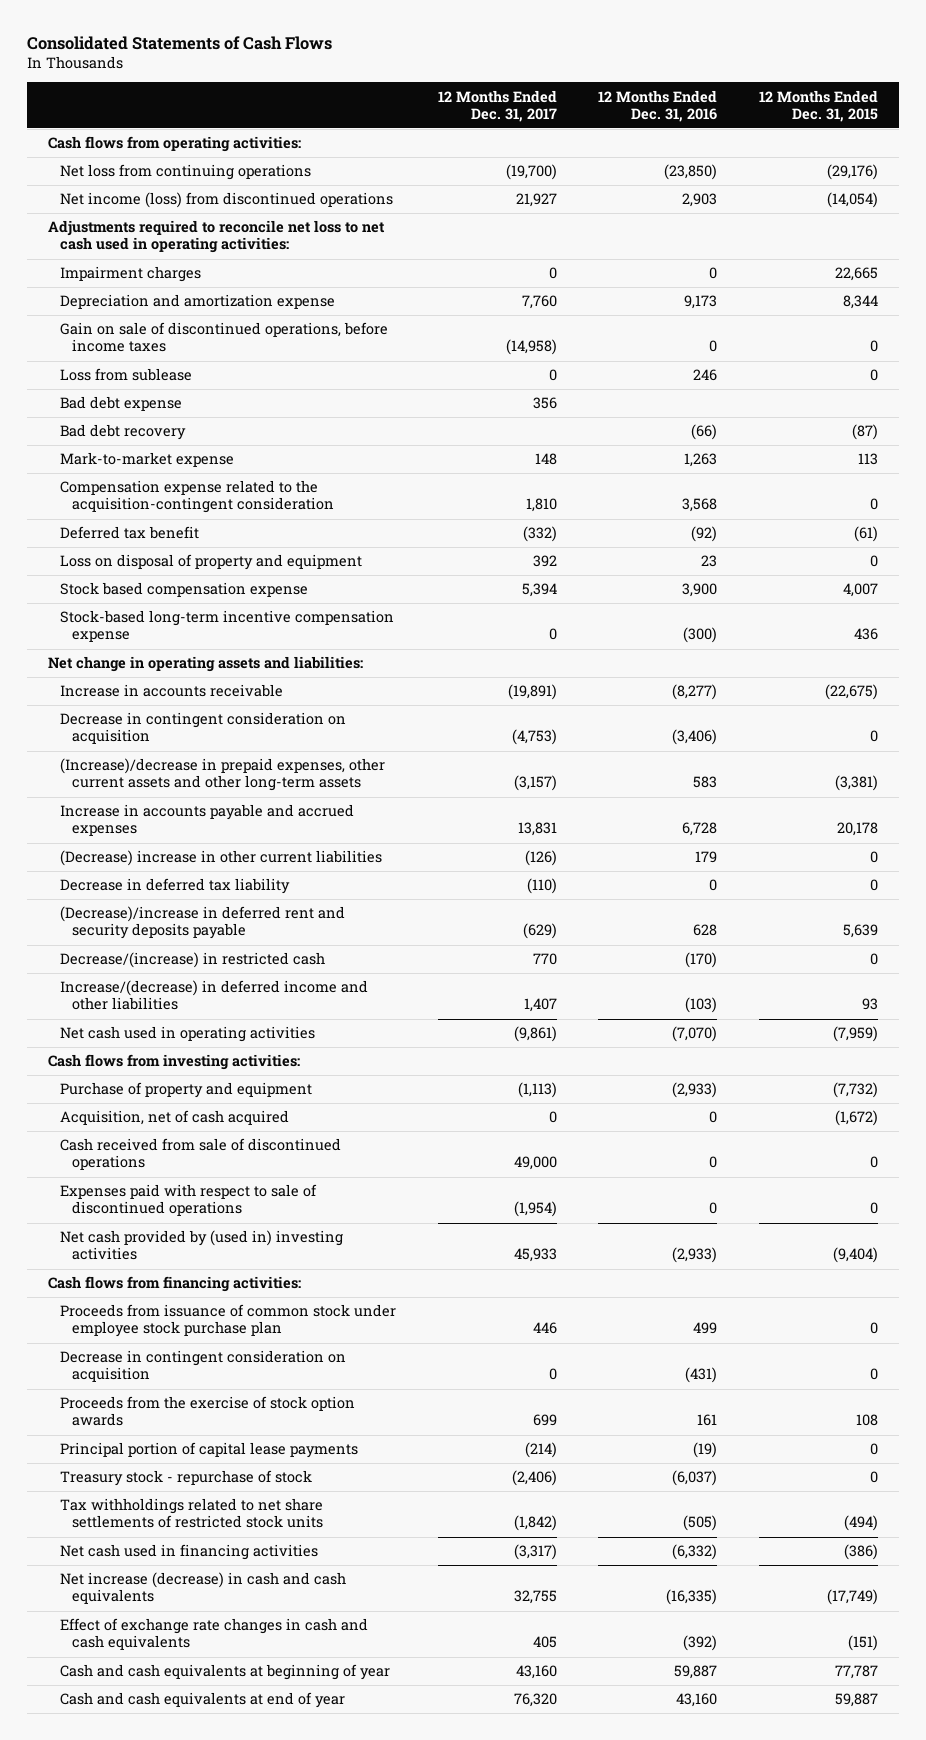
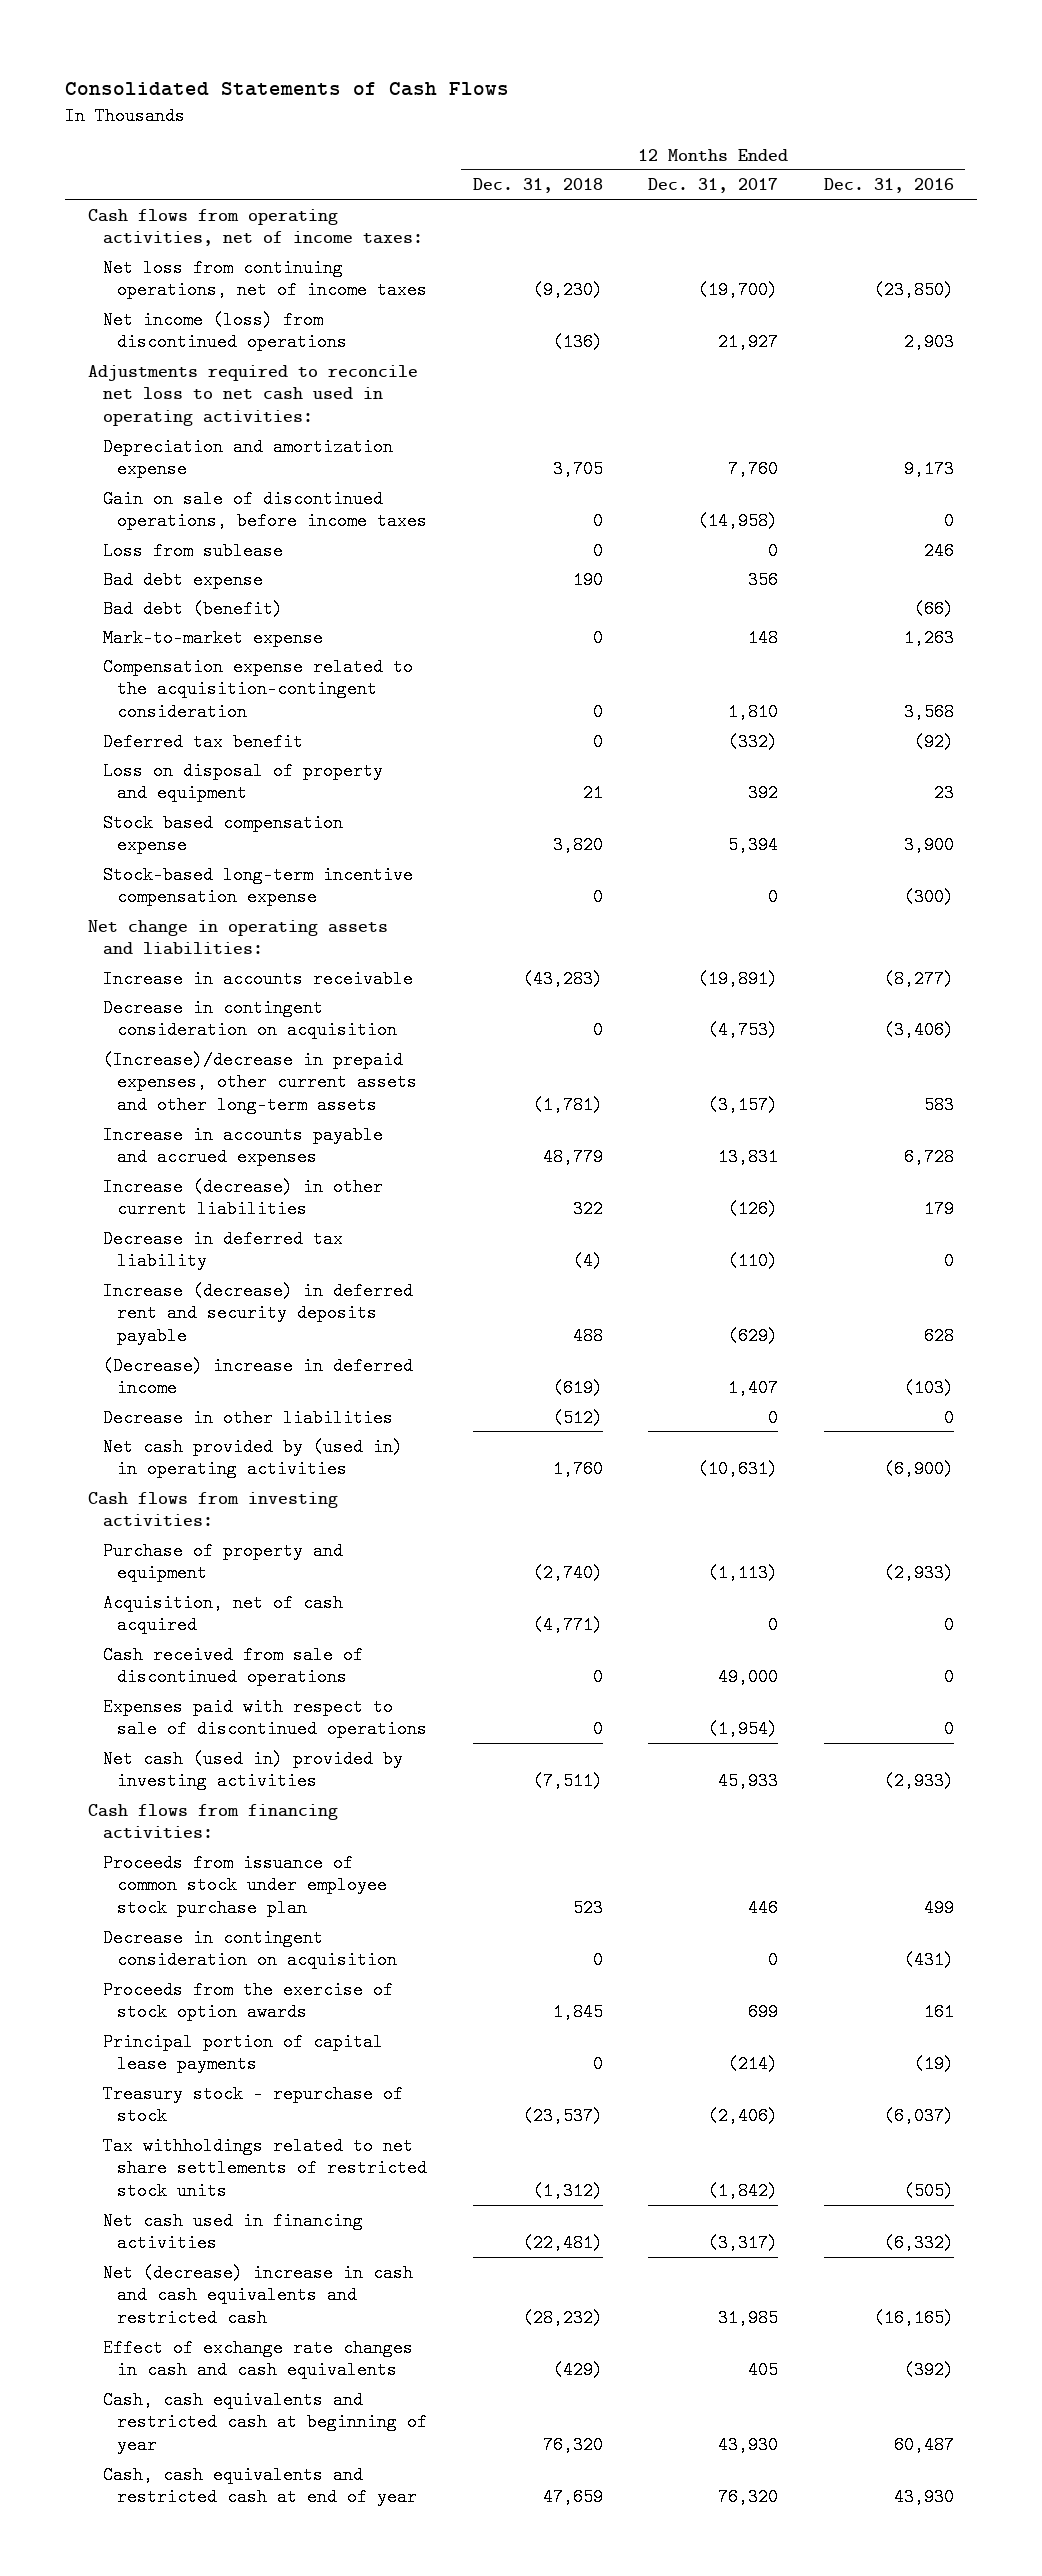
- | 12 Months Ended Dec. 31, 2017 | 12 Months Ended Dec. 31, 2016 | 12 Months Ended Dec. 31, 2015
+ | 12 Months Ended Dec. 31, 2018 | 12 Months Ended Dec. 31, 2017 | 12 Months Ended Dec. 31, 2016
- Cash flows from operating activities:
- Net loss from continuing operations | (19,700) | (23,850) | (29,176)
+ Cash flows from operating activities, net of income taxes:
+ Net loss from continuing operations, net of income taxes | (9,230) | (19,700) | (23,850)
- Impairment charges | 0 | 0 | 22,665
- Bad debt recovery | | (66) | (87)
+ Bad debt (benefit) | | | (66)
- (Decrease) increase in other current liabilities | (126) | 179 | 0
+ Increase (decrease) in other current liabilities | 322 | (126) | 179
- (Decrease)/increase in deferred rent and security deposits payable | (629) | 628 | 5,639
- Decrease/(increase) in restricted cash | 770 | (170) | 0
- Increase/(decrease) in deferred income and other liabilities | 1,407 | (103) | 93
- Net cash used in operating activities | (9,861) | (7,070) | (7,959)
+ Increase (decrease) in deferred rent and security deposits payable | 488 | (629) | 628
+ (Decrease) increase in deferred income | (619) | 1,407 | (103)
+ Decrease in other liabilities | (512) | 0 | 0
+ Net cash provided by (used in) in operating activities | 1,760 | (10,631) | (6,900)
- Net cash provided by (used in) investing activities | 45,933 | (2,933) | (9,404)
+ Net cash (used in) provided by investing activities | (7,511) | 45,933 | (2,933)
- Net increase (decrease) in cash and cash equivalents | 32,755 | (16,335) | (17,749)
+ Net (decrease) increase in cash and cash equivalents and restricted cash | (28,232) | 31,985 | (16,165)
- Cash and cash equivalents at beginning of year | 43,160 | 59,887 | 77,787
- Cash and cash equivalents at end of year | 76,320 | 43,160 | 59,887
+ Cash, cash equivalents and restricted cash at beginning of year | 76,320 | 43,930 | 60,487
+ Cash, cash equivalents and restricted cash at end of year | 47,659 | 76,320 | 43,930

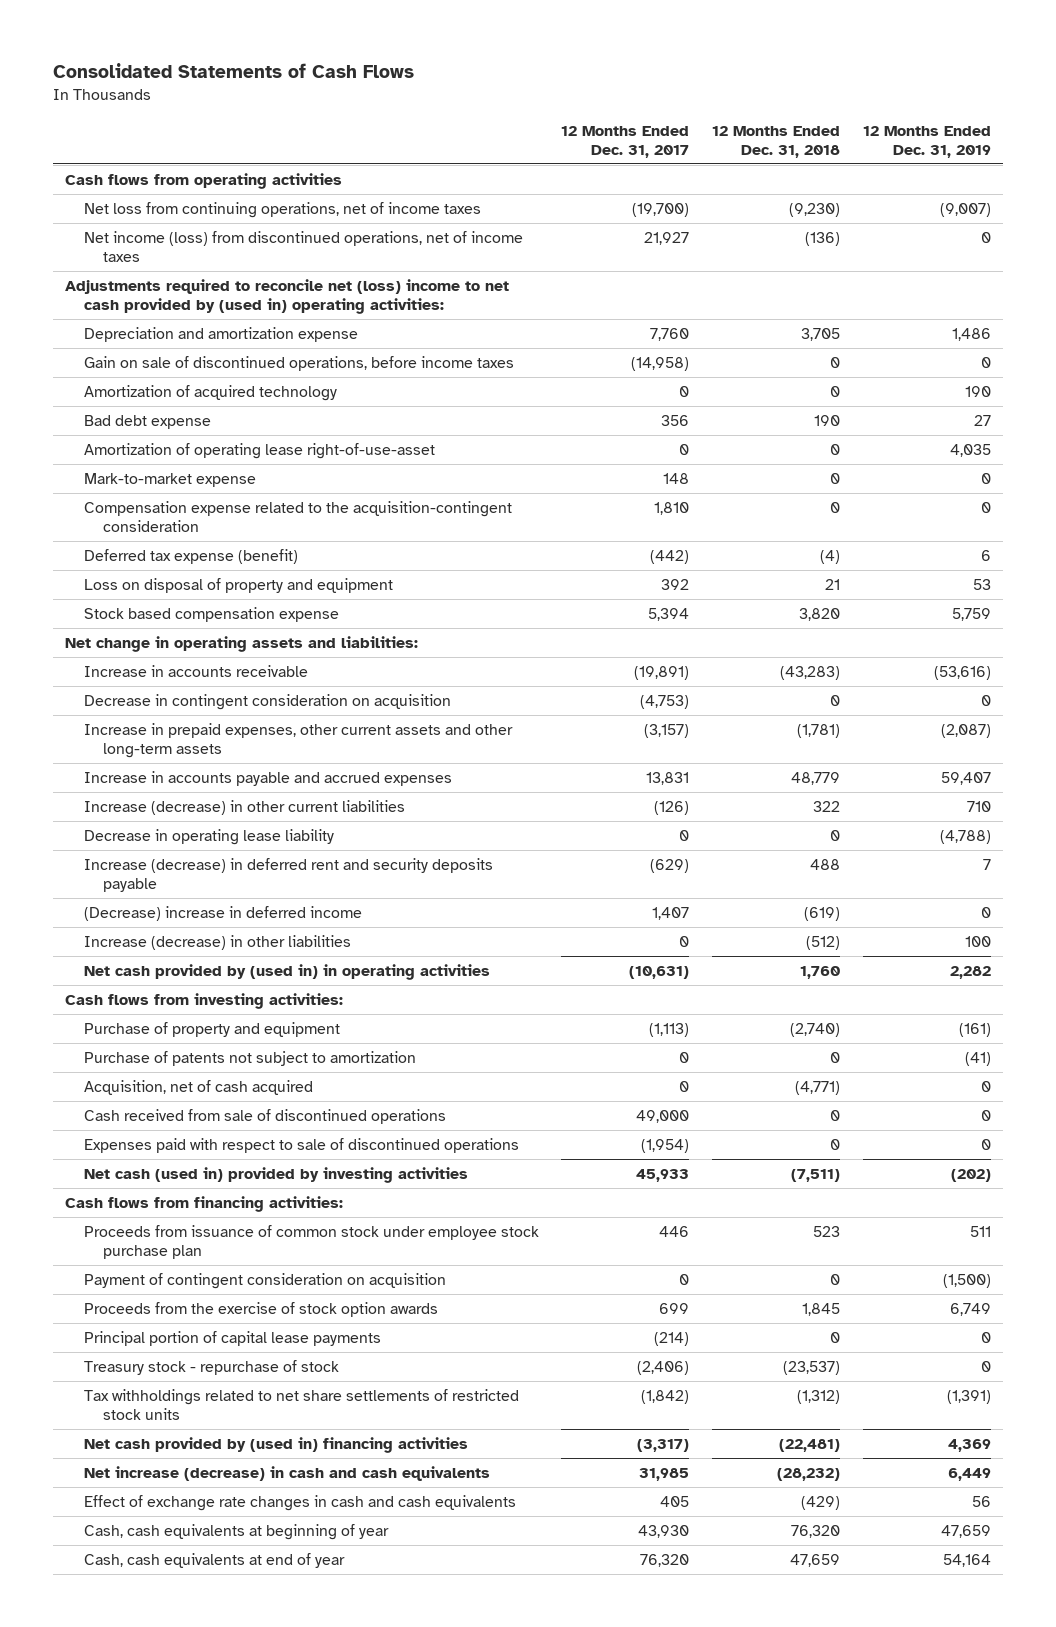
- | 12 Months Ended Dec. 31, 2018 | 12 Months Ended Dec. 31, 2017 | 12 Months Ended Dec. 31, 2016
+ | 12 Months Ended Dec. 31, 2017 | 12 Months Ended Dec. 31, 2018 | 12 Months Ended Dec. 31, 2019
- Cash flows from operating activities, net of income taxes:
+ Cash flows from operating activities
- Net income (loss) from discontinued operations | (136) | 21,927 | 2,903
- Adjustments required to reconcile net loss to net cash used in operating activities:
+ Net income (loss) from discontinued operations, net of income taxes | 21,927 | (136) | 0
+ Adjustments required to reconcile net (loss) income to net cash provided by (used in) operating activities:
- Loss from sublease | 0 | 0 | 246
+ Amortization of acquired technology | 0 | 0 | 190
- Bad debt (benefit) | | | (66)
+ Amortization of operating lease right-of-use-asset | 0 | 0 | 4,035
- Deferred tax benefit | 0 | (332) | (92)
+ Deferred tax expense (benefit) | (442) | (4) | 6
- Stock-based long-term incentive compensation expense | 0 | 0 | (300)
- (Increase)/decrease in prepaid expenses, other current assets and other long-term assets | (1,781) | (3,157) | 583
+ Increase in prepaid expenses, other current assets and other long-term assets | (3,157) | (1,781) | (2,087)
- Decrease in deferred tax liability | (4) | (110) | 0
+ Decrease in operating lease liability | 0 | 0 | (4,788)
- Decrease in other liabilities | (512) | 0 | 0
+ Increase (decrease) in other liabilities | 0 | (512) | 100
+ Purchase of patents not subject to amortization | 0 | 0 | (41)
- Decrease in contingent consideration on acquisition | 0 | 0 | (431)
+ Payment of contingent consideration on acquisition | 0 | 0 | (1,500)
- Net cash used in financing activities | (22,481) | (3,317) | (6,332)
- Net (decrease) increase in cash and cash equivalents and restricted cash | (28,232) | 31,985 | (16,165)
+ Net cash provided by (used in) financing activities | (3,317) | (22,481) | 4,369
+ Net increase (decrease) in cash and cash equivalents | 31,985 | (28,232) | 6,449
- Cash, cash equivalents and restricted cash at beginning of year | 76,320 | 43,930 | 60,487
- Cash, cash equivalents and restricted cash at end of year | 47,659 | 76,320 | 43,930
+ Cash, cash equivalents at beginning of year | 43,930 | 76,320 | 47,659
+ Cash, cash equivalents at end of year | 76,320 | 47,659 | 54,164

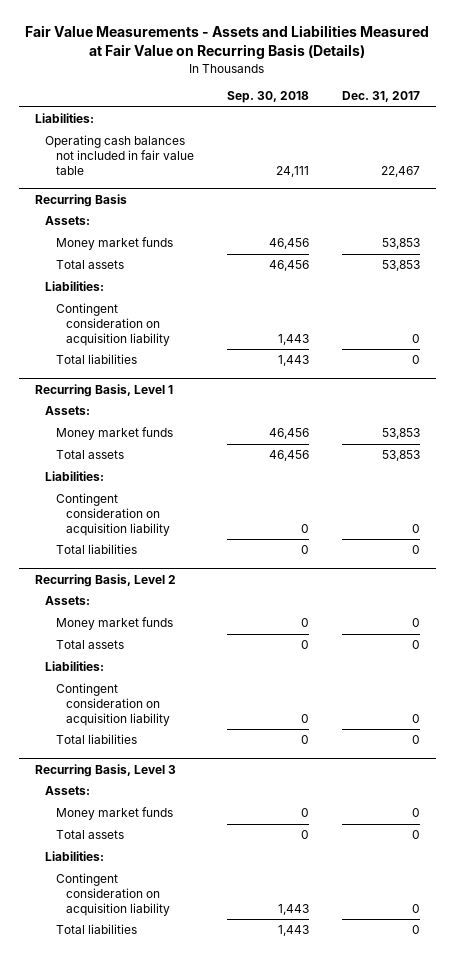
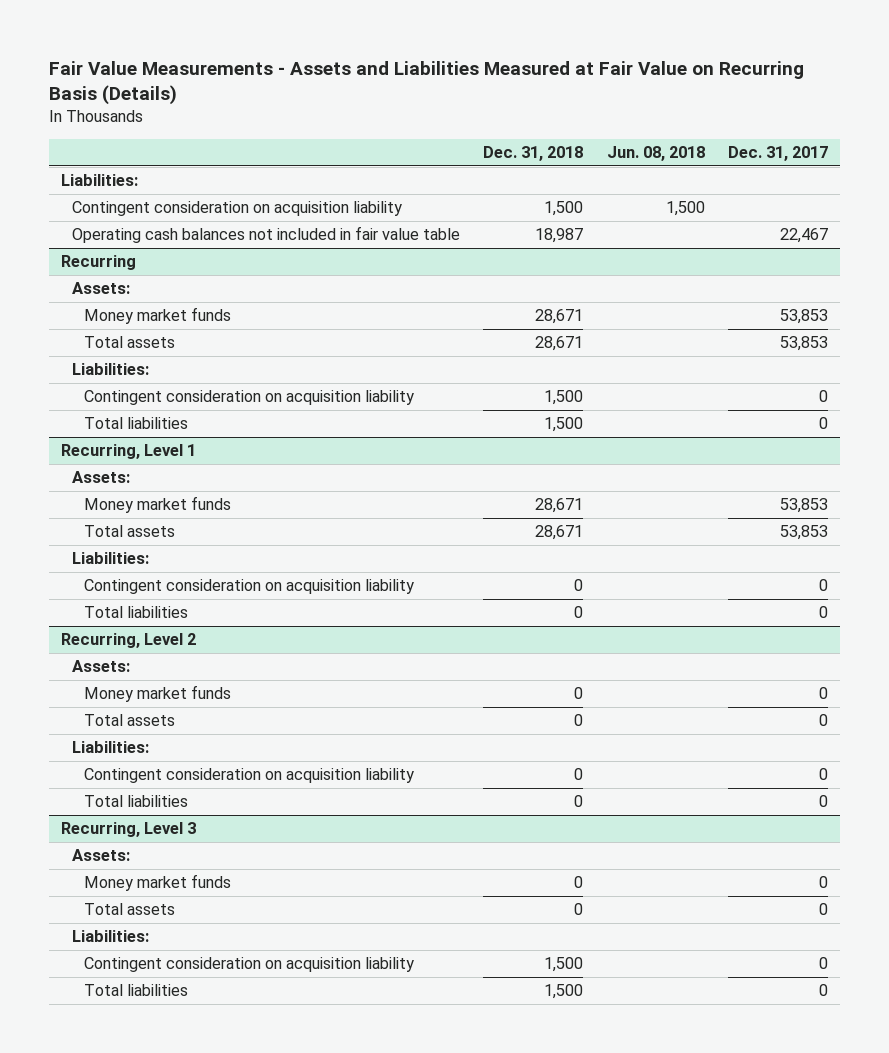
- | Sep. 30, 2018 | Dec. 31, 2017
+ | Dec. 31, 2018 | Jun. 08, 2018 | Dec. 31, 2017
+ Contingent consideration on acquisition liability | 1,500 | 1,500 |
- Recurring Basis
+ Recurring
- Recurring Basis, Level 1
+ Recurring, Level 1
- Recurring Basis, Level 2
+ Recurring, Level 2
- Recurring Basis, Level 3
+ Recurring, Level 3

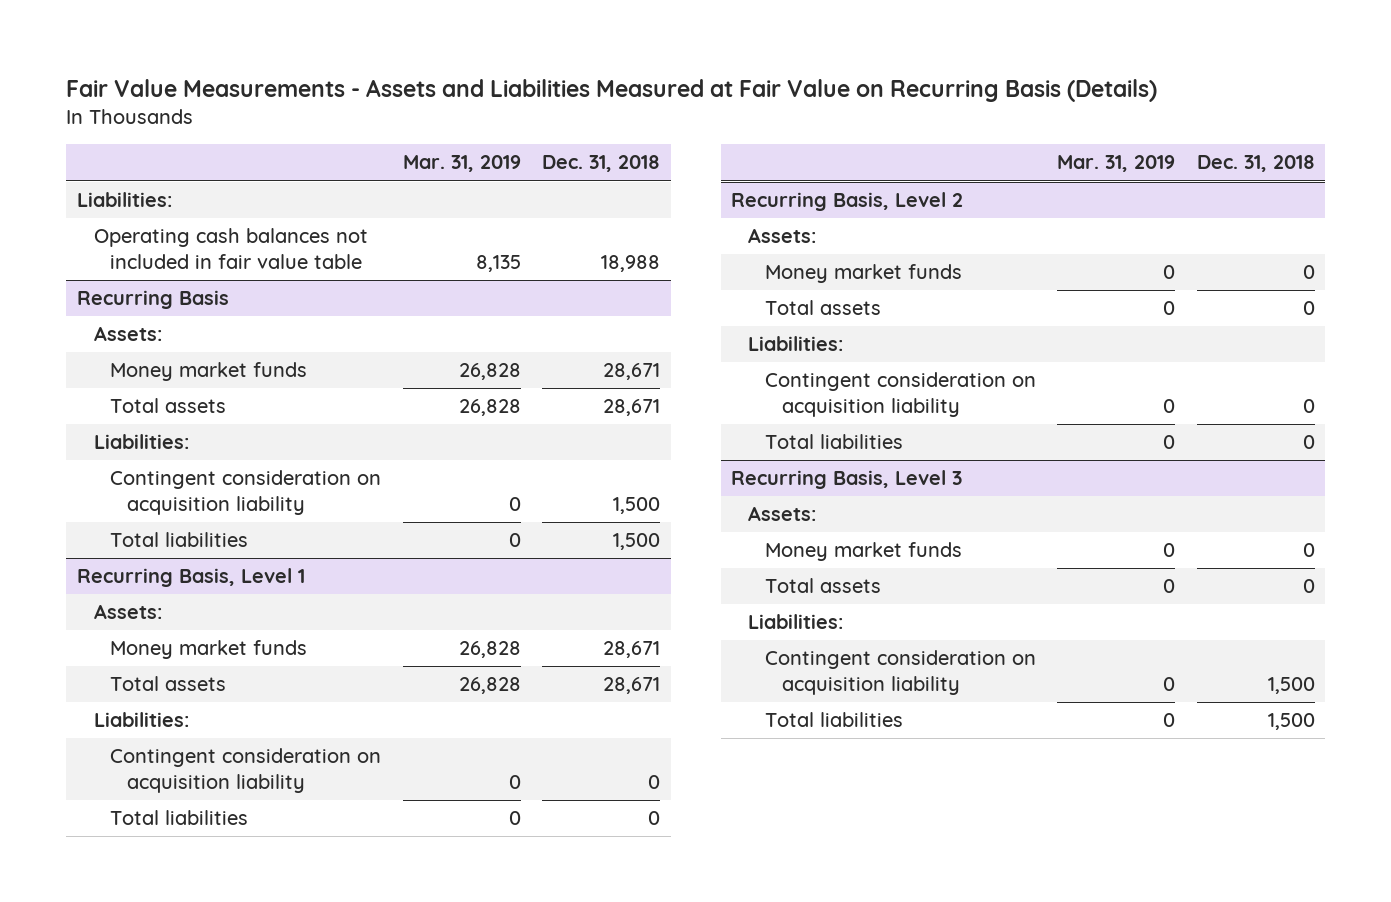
- | Dec. 31, 2018 | Jun. 08, 2018 | Dec. 31, 2017
+ | Mar. 31, 2019 | Dec. 31, 2018
- Contingent consideration on acquisition liability | 1,500 | 1,500 |
- Operating cash balances not included in fair value table | 18,987 | | 22,467
- Recurring
+ Operating cash balances not included in fair value table | 8,135 | 18,988
+ Recurring Basis
- Recurring, Level 1
+ Recurring Basis, Level 1
- Recurring, Level 2
+ Recurring Basis, Level 2
- Recurring, Level 3
+ Recurring Basis, Level 3

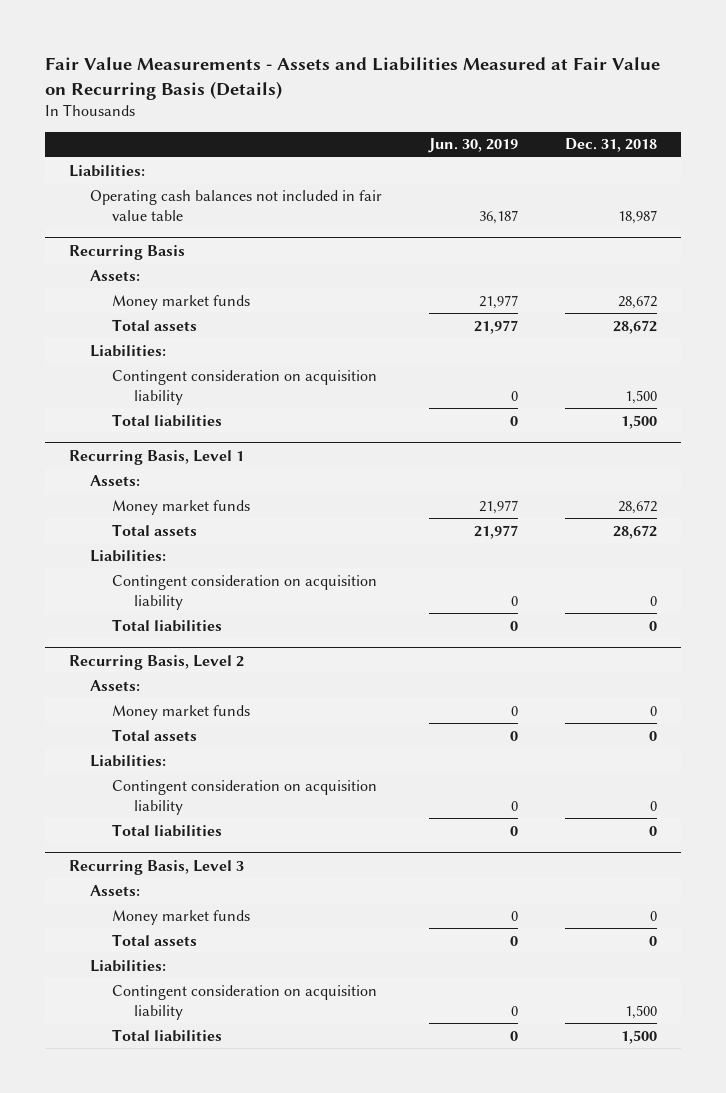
- | Mar. 31, 2019 | Dec. 31, 2018
+ | Jun. 30, 2019 | Dec. 31, 2018
- Operating cash balances not included in fair value table | 8,135 | 18,988
+ Operating cash balances not included in fair value table | 36,187 | 18,987
@ Recurring Basis
- Money market funds | 26,828 | 28,671
- Total assets | 26,828 | 28,671
+ Money market funds | 21,977 | 28,672
+ Total assets | 21,977 | 28,672
@ Recurring Basis, Level 1
- Money market funds | 26,828 | 28,671
- Total assets | 26,828 | 28,671
+ Money market funds | 21,977 | 28,672
+ Total assets | 21,977 | 28,672

